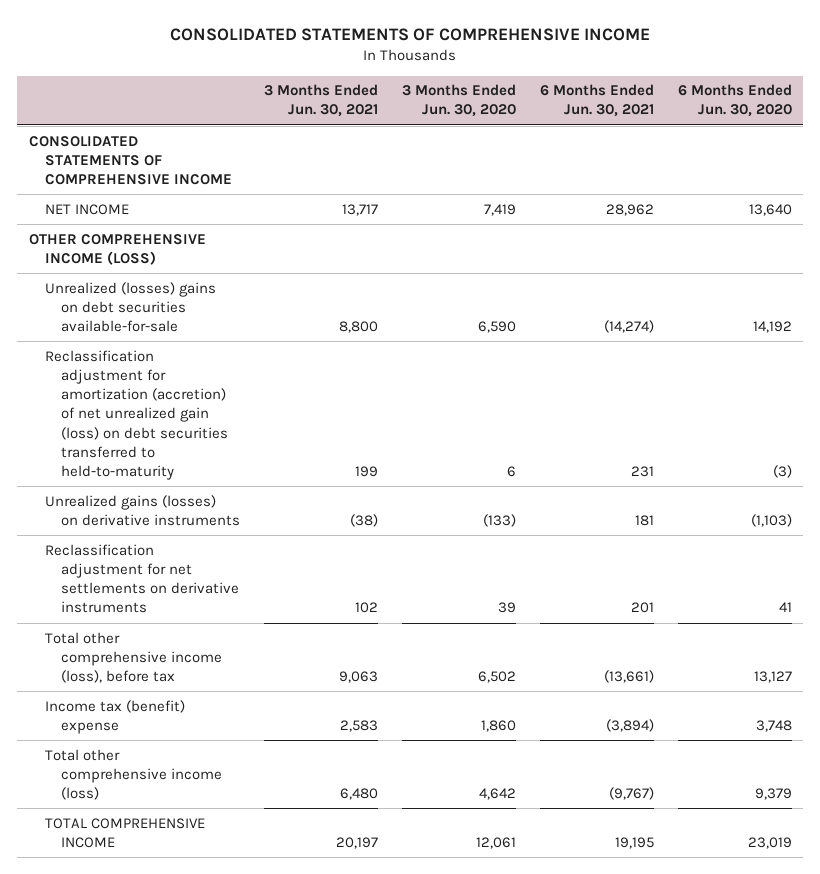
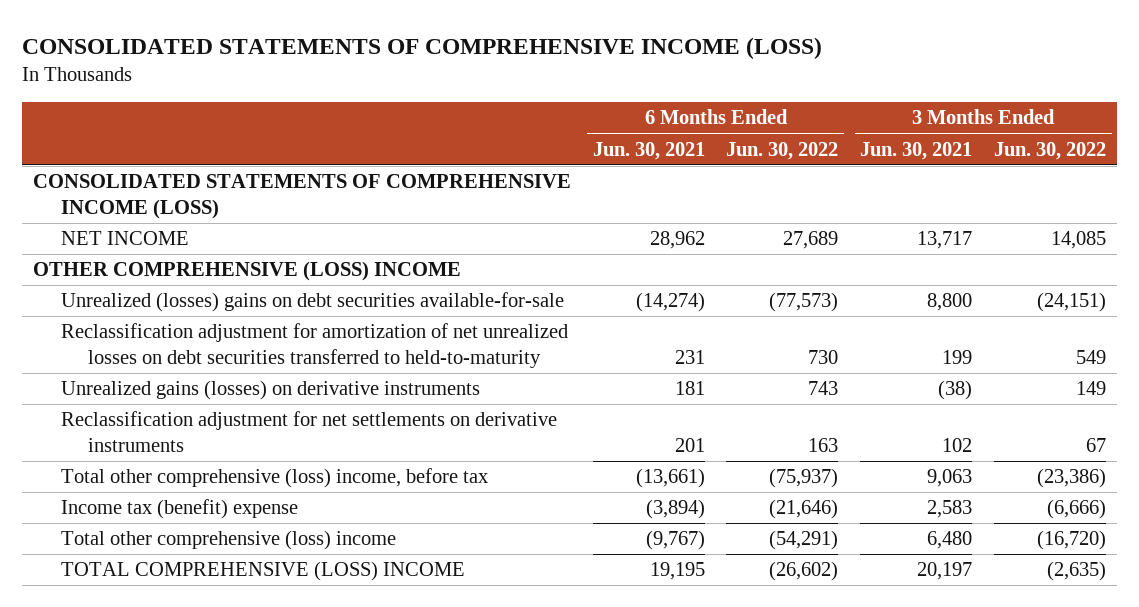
- CONSOLIDATED STATEMENTS OF COMPREHENSIVE INCOME
+ CONSOLIDATED STATEMENTS OF COMPREHENSIVE INCOME (LOSS)
- | 3 Months Ended Jun. 30, 2021 | 3 Months Ended Jun. 30, 2020 | 6 Months Ended Jun. 30, 2021 | 6 Months Ended Jun. 30, 2020
+ | 6 Months Ended Jun. 30, 2021 | 6 Months Ended Jun. 30, 2022 | 3 Months Ended Jun. 30, 2021 | 3 Months Ended Jun. 30, 2022
- CONSOLIDATED STATEMENTS OF COMPREHENSIVE INCOME
+ CONSOLIDATED STATEMENTS OF COMPREHENSIVE INCOME (LOSS)
- OTHER COMPREHENSIVE INCOME (LOSS)
+ OTHER COMPREHENSIVE (LOSS) INCOME
- Reclassification adjustment for amortization (accretion) of net unrealized gain (loss) on debt securities transferred to held-to-maturity | 199 | 6 | 231 | (3)
+ Reclassification adjustment for amortization of net unrealized losses on debt securities transferred to held-to-maturity | 231 | 730 | 199 | 549
- Total other comprehensive income (loss), before tax | 9,063 | 6,502 | (13,661) | 13,127
+ Total other comprehensive (loss) income, before tax | (13,661) | (75,937) | 9,063 | (23,386)
- Total other comprehensive income (loss) | 6,480 | 4,642 | (9,767) | 9,379
- TOTAL COMPREHENSIVE INCOME | 20,197 | 12,061 | 19,195 | 23,019
+ Total other comprehensive (loss) income | (9,767) | (54,291) | 6,480 | (16,720)
+ TOTAL COMPREHENSIVE (LOSS) INCOME | 19,195 | (26,602) | 20,197 | (2,635)

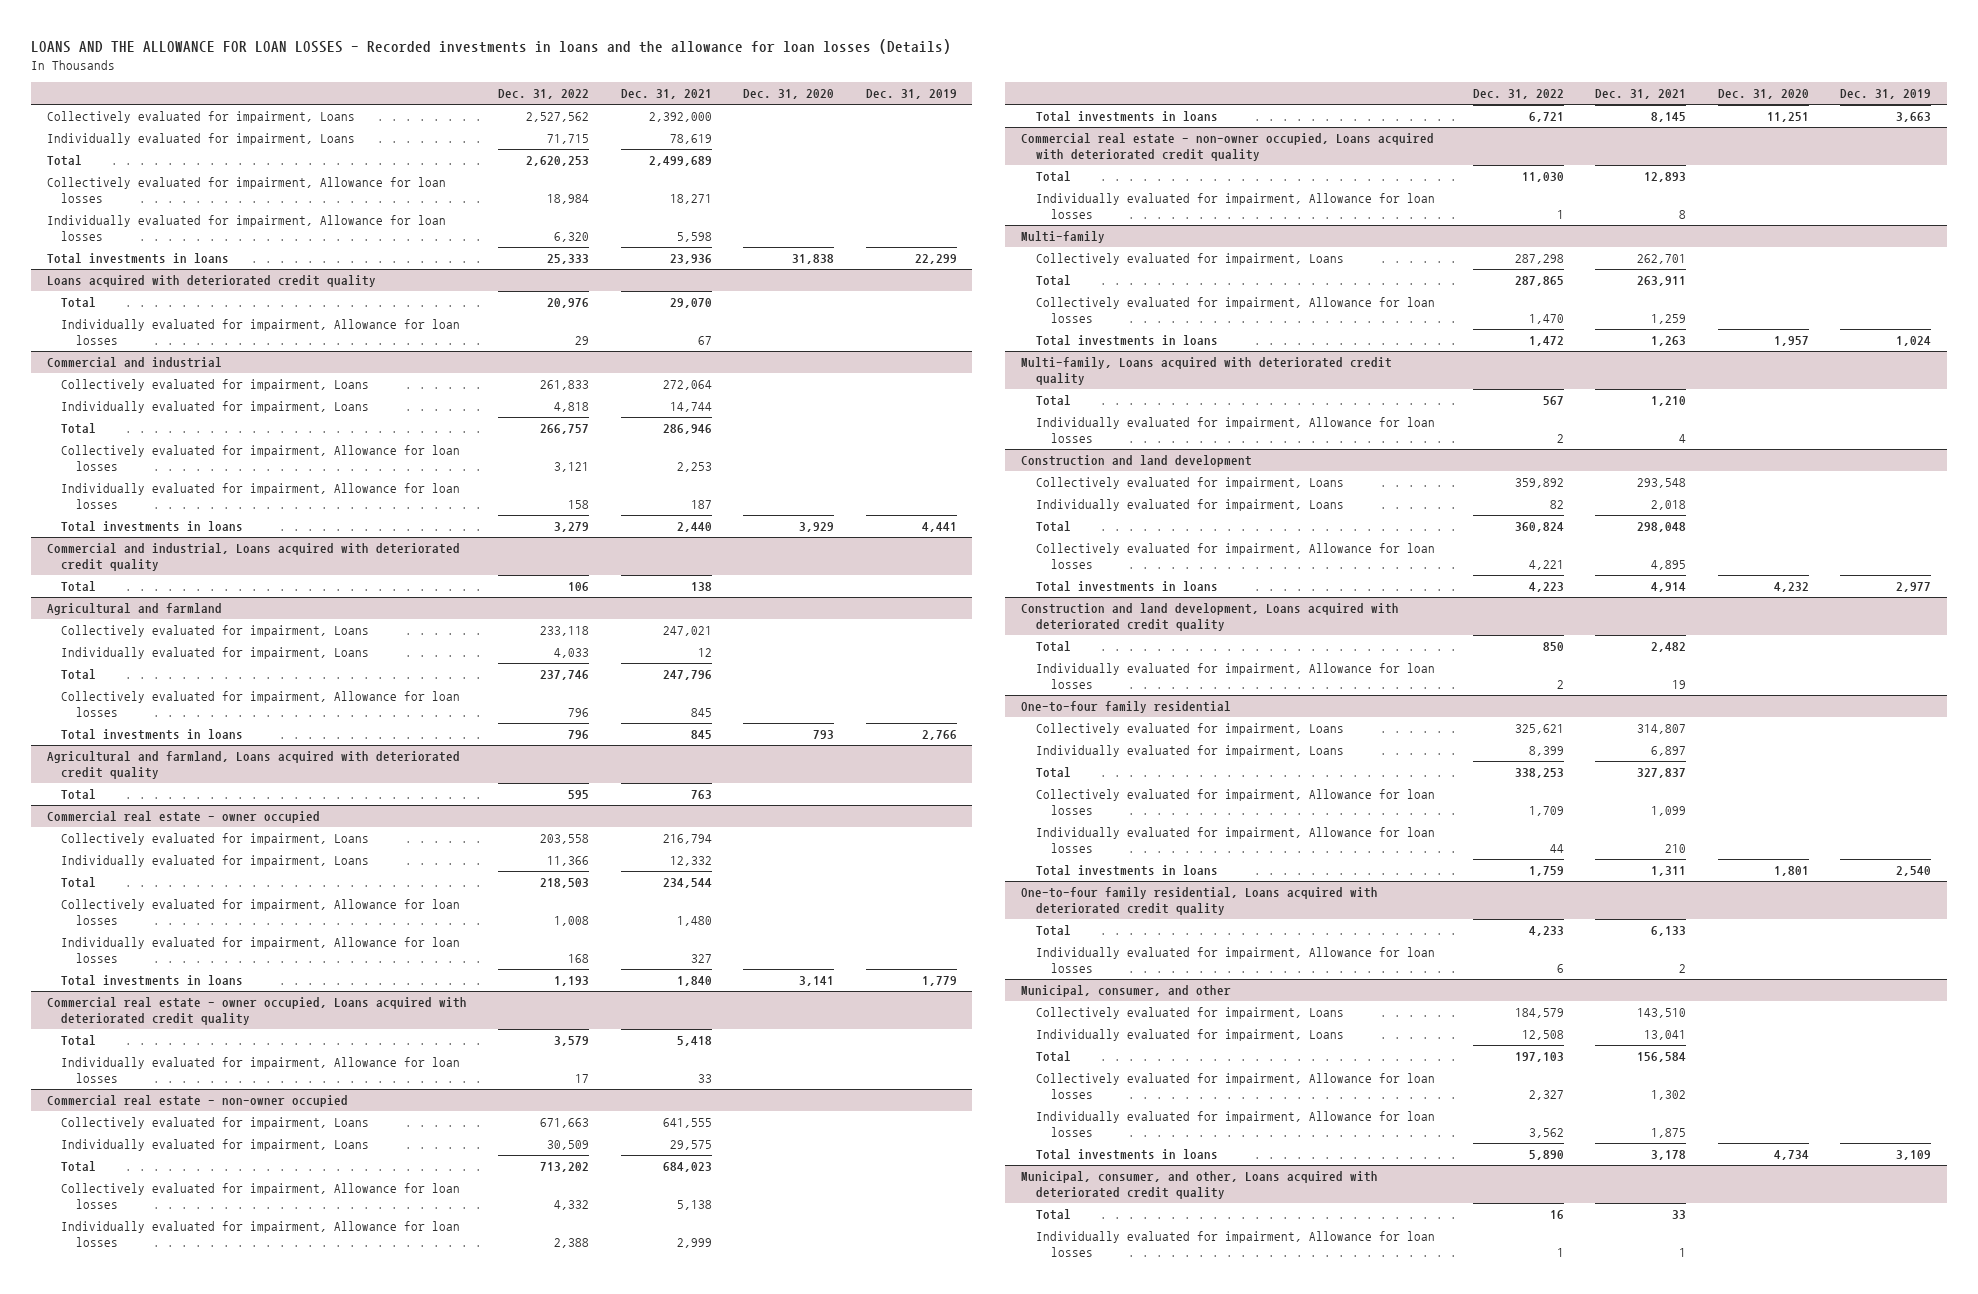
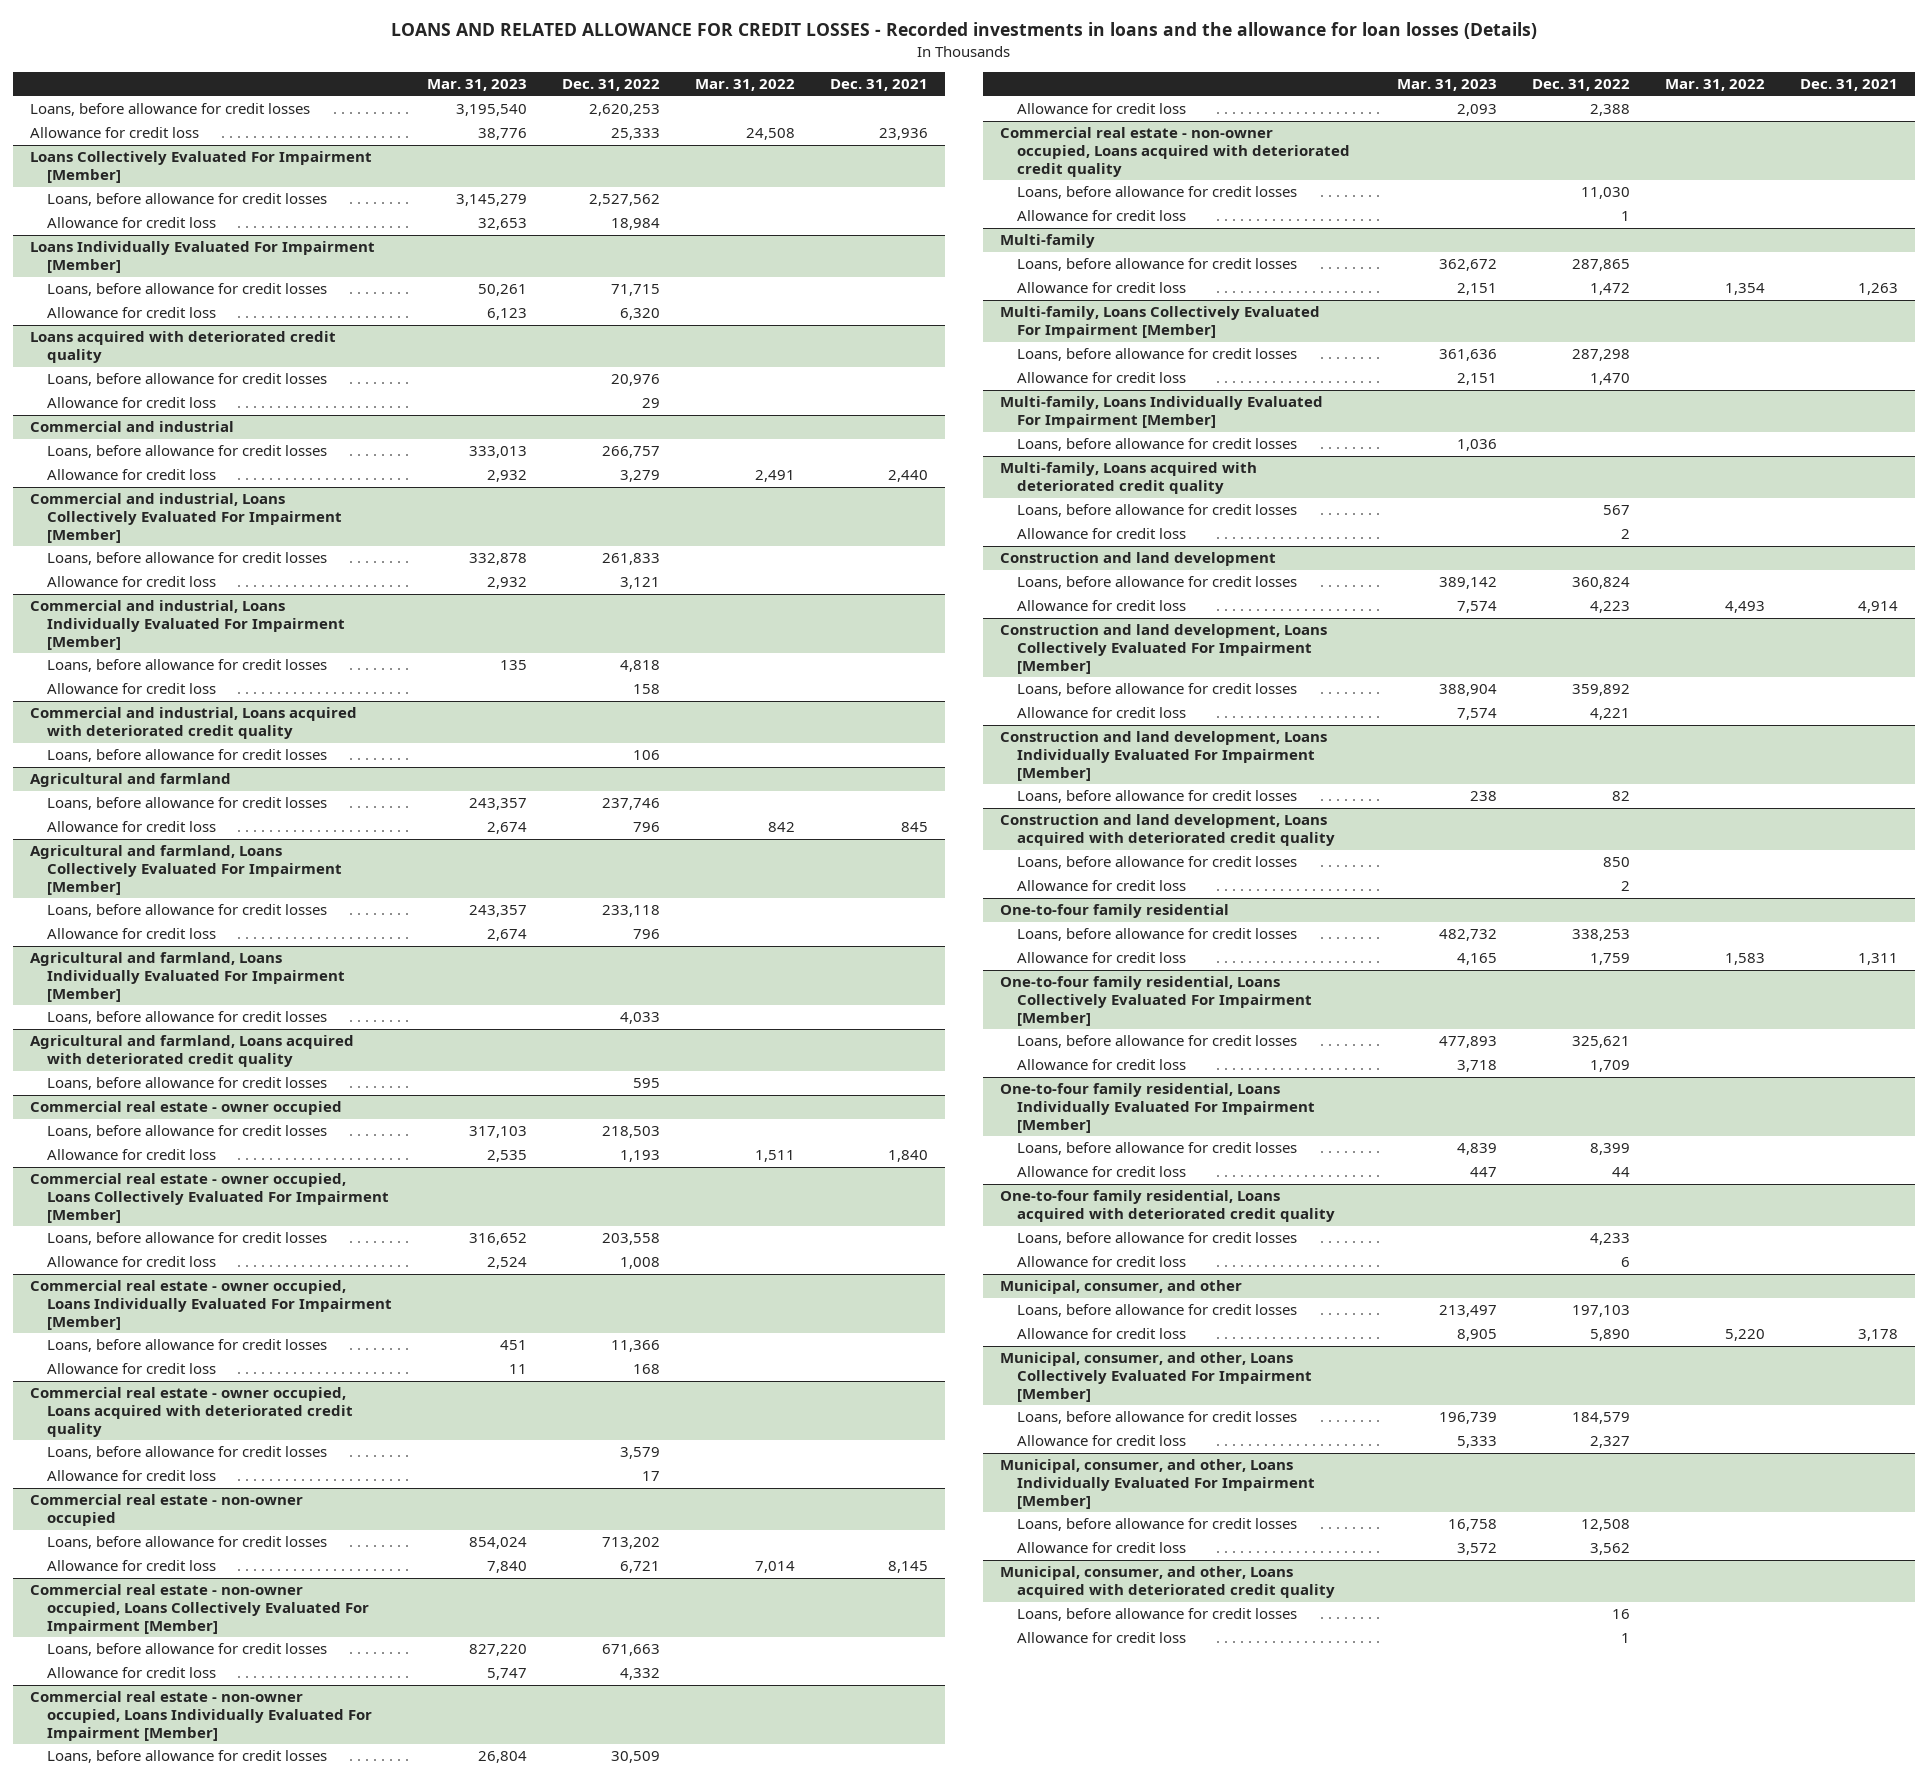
- LOANS AND THE ALLOWANCE FOR LOAN LOSSES - Recorded investments in loans and the allowance for loan losses (Details)
+ LOANS AND RELATED ALLOWANCE FOR CREDIT LOSSES - Recorded investments in loans and the allowance for loan losses (Details)
- | Dec. 31, 2022 | Dec. 31, 2021 | Dec. 31, 2020 | Dec. 31, 2019
+ | Mar. 31, 2023 | Dec. 31, 2022 | Mar. 31, 2022 | Dec. 31, 2021
- Collectively evaluated for impairment, Loans | 2,527,562 | 2,392,000 | |
- Individually evaluated for impairment, Loans | 71,715 | 78,619 | |
- Total | 2,620,253 | 2,499,689 | |
- Collectively evaluated for impairment, Allowance for loan losses | 18,984 | 18,271 | |
- Individually evaluated for impairment, Allowance for loan losses | 6,320 | 5,598 | |
- Total investments in loans | 25,333 | 23,936 | 31,838 | 22,299
+ Loans, before allowance for credit losses | 3,195,540 | 2,620,253 | |
+ Allowance for credit loss | 38,776 | 25,333 | 24,508 | 23,936
+ Loans Collectively Evaluated For Impairment [Member]
+ Loans, before allowance for credit losses | 3,145,279 | 2,527,562 | |
+ Allowance for credit loss | 32,653 | 18,984 | |
+ Loans Individually Evaluated For Impairment [Member]
+ Loans, before allowance for credit losses | 50,261 | 71,715 | |
+ Allowance for credit loss | 6,123 | 6,320 | |
@ Loans acquired with deteriorated credit quality
- Total | 20,976 | 29,070 | |
- Individually evaluated for impairment, Allowance for loan losses | 29 | 67 | |
+ Loans, before allowance for credit losses | | 20,976 | |
+ Allowance for credit loss | | 29 | |
@ Commercial and industrial
- Collectively evaluated for impairment, Loans | 261,833 | 272,064 | |
- Individually evaluated for impairment, Loans | 4,818 | 14,744 | |
- Total | 266,757 | 286,946 | |
- Collectively evaluated for impairment, Allowance for loan losses | 3,121 | 2,253 | |
- Individually evaluated for impairment, Allowance for loan losses | 158 | 187 | |
- Total investments in loans | 3,279 | 2,440 | 3,929 | 4,441
+ Loans, before allowance for credit losses | 333,013 | 266,757 | |
+ Allowance for credit loss | 2,932 | 3,279 | 2,491 | 2,440
+ Commercial and industrial, Loans Collectively Evaluated For Impairment [Member]
+ Loans, before allowance for credit losses | 332,878 | 261,833 | |
+ Allowance for credit loss | 2,932 | 3,121 | |
+ Commercial and industrial, Loans Individually Evaluated For Impairment [Member]
+ Loans, before allowance for credit losses | 135 | 4,818 | |
+ Allowance for credit loss | | 158 | |
@ Commercial and industrial, Loans acquired with deteriorated credit quality
- Total | 106 | 138 | |
+ Loans, before allowance for credit losses | | 106 | |
@ Agricultural and farmland
- Collectively evaluated for impairment, Loans | 233,118 | 247,021 | |
- Individually evaluated for impairment, Loans | 4,033 | 12 | |
- Total | 237,746 | 247,796 | |
- Collectively evaluated for impairment, Allowance for loan losses | 796 | 845 | |
- Total investments in loans | 796 | 845 | 793 | 2,766
+ Loans, before allowance for credit losses | 243,357 | 237,746 | |
+ Allowance for credit loss | 2,674 | 796 | 842 | 845
+ Agricultural and farmland, Loans Collectively Evaluated For Impairment [Member]
+ Loans, before allowance for credit losses | 243,357 | 233,118 | |
+ Allowance for credit loss | 2,674 | 796 | |
+ Agricultural and farmland, Loans Individually Evaluated For Impairment [Member]
+ Loans, before allowance for credit losses | | 4,033 | |
@ Agricultural and farmland, Loans acquired with deteriorated credit quality
- Total | 595 | 763 | |
+ Loans, before allowance for credit losses | | 595 | |
@ Commercial real estate - owner occupied
- Collectively evaluated for impairment, Loans | 203,558 | 216,794 | |
- Individually evaluated for impairment, Loans | 11,366 | 12,332 | |
- Total | 218,503 | 234,544 | |
- Collectively evaluated for impairment, Allowance for loan losses | 1,008 | 1,480 | |
- Individually evaluated for impairment, Allowance for loan losses | 168 | 327 | |
- Total investments in loans | 1,193 | 1,840 | 3,141 | 1,779
+ Loans, before allowance for credit losses | 317,103 | 218,503 | |
+ Allowance for credit loss | 2,535 | 1,193 | 1,511 | 1,840
+ Commercial real estate - owner occupied, Loans Collectively Evaluated For Impairment [Member]
+ Loans, before allowance for credit losses | 316,652 | 203,558 | |
+ Allowance for credit loss | 2,524 | 1,008 | |
+ Commercial real estate - owner occupied, Loans Individually Evaluated For Impairment [Member]
+ Loans, before allowance for credit losses | 451 | 11,366 | |
+ Allowance for credit loss | 11 | 168 | |
@ Commercial real estate - owner occupied, Loans acquired with deteriorated credit quality
- Total | 3,579 | 5,418 | |
- Individually evaluated for impairment, Allowance for loan losses | 17 | 33 | |
+ Loans, before allowance for credit losses | | 3,579 | |
+ Allowance for credit loss | | 17 | |
@ Commercial real estate - non-owner occupied
- Collectively evaluated for impairment, Loans | 671,663 | 641,555 | |
- Individually evaluated for impairment, Loans | 30,509 | 29,575 | |
- Total | 713,202 | 684,023 | |
- Collectively evaluated for impairment, Allowance for loan losses | 4,332 | 5,138 | |
- Individually evaluated for impairment, Allowance for loan losses | 2,388 | 2,999 | |
- Total investments in loans | 6,721 | 8,145 | 11,251 | 3,663
+ Loans, before allowance for credit losses | 854,024 | 713,202 | |
+ Allowance for credit loss | 7,840 | 6,721 | 7,014 | 8,145
+ Commercial real estate - non-owner occupied, Loans Collectively Evaluated For Impairment [Member]
+ Loans, before allowance for credit losses | 827,220 | 671,663 | |
+ Allowance for credit loss | 5,747 | 4,332 | |
+ Commercial real estate - non-owner occupied, Loans Individually Evaluated For Impairment [Member]
+ Loans, before allowance for credit losses | 26,804 | 30,509 | |
+ Allowance for credit loss | 2,093 | 2,388 | |
@ Commercial real estate - non-owner occupied, Loans acquired with deteriorated credit quality
- Total | 11,030 | 12,893 | |
- Individually evaluated for impairment, Allowance for loan losses | 1 | 8 | |
+ Loans, before allowance for credit losses | | 11,030 | |
+ Allowance for credit loss | | 1 | |
@ Multi-family
- Collectively evaluated for impairment, Loans | 287,298 | 262,701 | |
- Total | 287,865 | 263,911 | |
- Collectively evaluated for impairment, Allowance for loan losses | 1,470 | 1,259 | |
- Total investments in loans | 1,472 | 1,263 | 1,957 | 1,024
+ Loans, before allowance for credit losses | 362,672 | 287,865 | |
+ Allowance for credit loss | 2,151 | 1,472 | 1,354 | 1,263
+ Multi-family, Loans Collectively Evaluated For Impairment [Member]
+ Loans, before allowance for credit losses | 361,636 | 287,298 | |
+ Allowance for credit loss | 2,151 | 1,470 | |
+ Multi-family, Loans Individually Evaluated For Impairment [Member]
+ Loans, before allowance for credit losses | 1,036 | | |
@ Multi-family, Loans acquired with deteriorated credit quality
- Total | 567 | 1,210 | |
- Individually evaluated for impairment, Allowance for loan losses | 2 | 4 | |
+ Loans, before allowance for credit losses | | 567 | |
+ Allowance for credit loss | | 2 | |
@ Construction and land development
- Collectively evaluated for impairment, Loans | 359,892 | 293,548 | |
- Individually evaluated for impairment, Loans | 82 | 2,018 | |
- Total | 360,824 | 298,048 | |
- Collectively evaluated for impairment, Allowance for loan losses | 4,221 | 4,895 | |
- Total investments in loans | 4,223 | 4,914 | 4,232 | 2,977
+ Loans, before allowance for credit losses | 389,142 | 360,824 | |
+ Allowance for credit loss | 7,574 | 4,223 | 4,493 | 4,914
+ Construction and land development, Loans Collectively Evaluated For Impairment [Member]
+ Loans, before allowance for credit losses | 388,904 | 359,892 | |
+ Allowance for credit loss | 7,574 | 4,221 | |
+ Construction and land development, Loans Individually Evaluated For Impairment [Member]
+ Loans, before allowance for credit losses | 238 | 82 | |
@ Construction and land development, Loans acquired with deteriorated credit quality
- Total | 850 | 2,482 | |
- Individually evaluated for impairment, Allowance for loan losses | 2 | 19 | |
+ Loans, before allowance for credit losses | | 850 | |
+ Allowance for credit loss | | 2 | |
@ One-to-four family residential
- Collectively evaluated for impairment, Loans | 325,621 | 314,807 | |
- Individually evaluated for impairment, Loans | 8,399 | 6,897 | |
- Total | 338,253 | 327,837 | |
- Collectively evaluated for impairment, Allowance for loan losses | 1,709 | 1,099 | |
- Individually evaluated for impairment, Allowance for loan losses | 44 | 210 | |
- Total investments in loans | 1,759 | 1,311 | 1,801 | 2,540
+ Loans, before allowance for credit losses | 482,732 | 338,253 | |
+ Allowance for credit loss | 4,165 | 1,759 | 1,583 | 1,311
+ One-to-four family residential, Loans Collectively Evaluated For Impairment [Member]
+ Loans, before allowance for credit losses | 477,893 | 325,621 | |
+ Allowance for credit loss | 3,718 | 1,709 | |
+ One-to-four family residential, Loans Individually Evaluated For Impairment [Member]
+ Loans, before allowance for credit losses | 4,839 | 8,399 | |
+ Allowance for credit loss | 447 | 44 | |
@ One-to-four family residential, Loans acquired with deteriorated credit quality
- Total | 4,233 | 6,133 | |
- Individually evaluated for impairment, Allowance for loan losses | 6 | 2 | |
+ Loans, before allowance for credit losses | | 4,233 | |
+ Allowance for credit loss | | 6 | |
@ Municipal, consumer, and other
- Collectively evaluated for impairment, Loans | 184,579 | 143,510 | |
- Individually evaluated for impairment, Loans | 12,508 | 13,041 | |
- Total | 197,103 | 156,584 | |
- Collectively evaluated for impairment, Allowance for loan losses | 2,327 | 1,302 | |
- Individually evaluated for impairment, Allowance for loan losses | 3,562 | 1,875 | |
- Total investments in loans | 5,890 | 3,178 | 4,734 | 3,109
+ Loans, before allowance for credit losses | 213,497 | 197,103 | |
+ Allowance for credit loss | 8,905 | 5,890 | 5,220 | 3,178
+ Municipal, consumer, and other, Loans Collectively Evaluated For Impairment [Member]
+ Loans, before allowance for credit losses | 196,739 | 184,579 | |
+ Allowance for credit loss | 5,333 | 2,327 | |
+ Municipal, consumer, and other, Loans Individually Evaluated For Impairment [Member]
+ Loans, before allowance for credit losses | 16,758 | 12,508 | |
+ Allowance for credit loss | 3,572 | 3,562 | |
@ Municipal, consumer, and other, Loans acquired with deteriorated credit quality
- Total | 16 | 33 | |
- Individually evaluated for impairment, Allowance for loan losses | 1 | 1 | |
+ Loans, before allowance for credit losses | | 16 | |
+ Allowance for credit loss | | 1 | |

